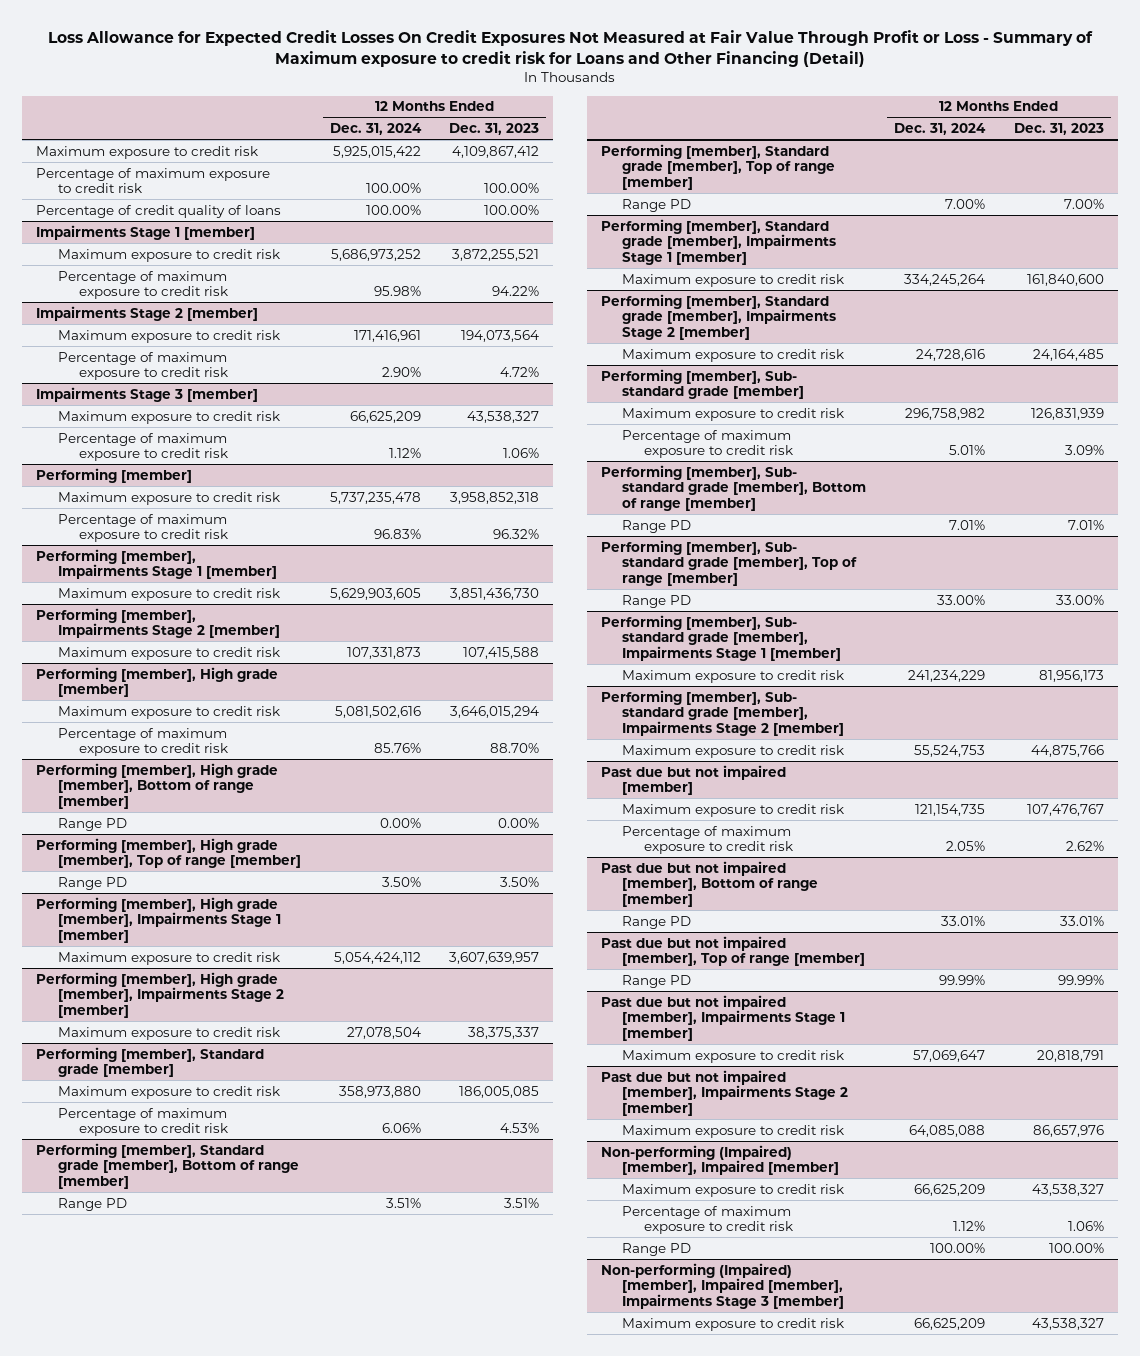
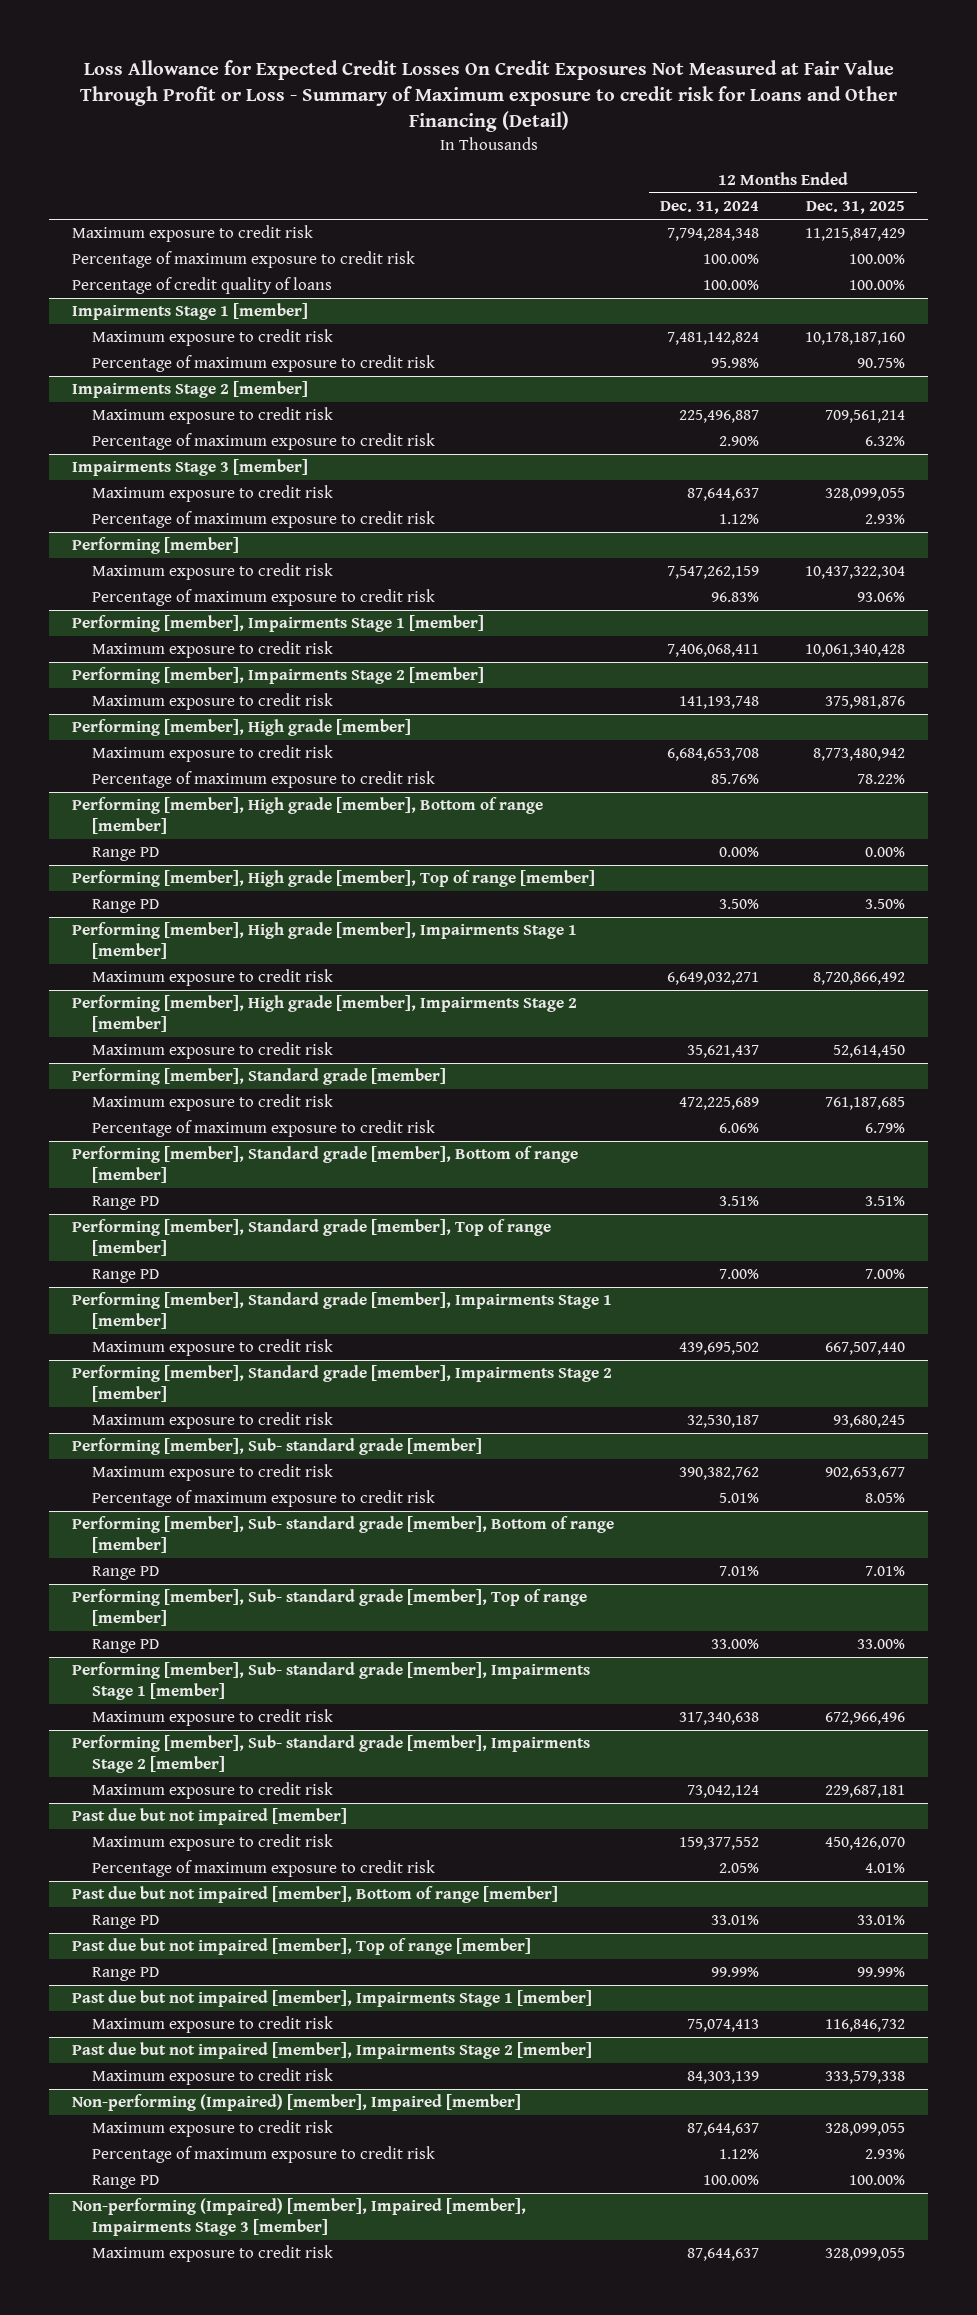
- | 12 Months Ended Dec. 31, 2024 | 12 Months Ended Dec. 31, 2023
+ | 12 Months Ended Dec. 31, 2024 | 12 Months Ended Dec. 31, 2025
- Maximum exposure to credit risk | 5,925,015,422 | 4,109,867,412
+ Maximum exposure to credit risk | 7,794,284,348 | 11,215,847,429
@ Impairments Stage 1 [member]
- Maximum exposure to credit risk | 5,686,973,252 | 3,872,255,521
+ Maximum exposure to credit risk | 7,481,142,824 | 10,178,187,160
@ Impairments Stage 2 [member]
- Maximum exposure to credit risk | 171,416,961 | 194,073,564
+ Maximum exposure to credit risk | 225,496,887 | 709,561,214
@ Impairments Stage 3 [member]
- Maximum exposure to credit risk | 66,625,209 | 43,538,327
+ Maximum exposure to credit risk | 87,644,637 | 328,099,055
@ Performing [member]
- Maximum exposure to credit risk | 5,737,235,478 | 3,958,852,318
+ Maximum exposure to credit risk | 7,547,262,159 | 10,437,322,304
@ Performing [member], Impairments Stage 1 [member]
- Maximum exposure to credit risk | 5,629,903,605 | 3,851,436,730
+ Maximum exposure to credit risk | 7,406,068,411 | 10,061,340,428
@ Performing [member], Impairments Stage 2 [member]
- Maximum exposure to credit risk | 107,331,873 | 107,415,588
+ Maximum exposure to credit risk | 141,193,748 | 375,981,876
@ Performing [member], High grade [member]
- Maximum exposure to credit risk | 5,081,502,616 | 3,646,015,294
+ Maximum exposure to credit risk | 6,684,653,708 | 8,773,480,942
@ Performing [member], High grade [member], Impairments Stage 1 [member]
- Maximum exposure to credit risk | 5,054,424,112 | 3,607,639,957
+ Maximum exposure to credit risk | 6,649,032,271 | 8,720,866,492
@ Performing [member], High grade [member], Impairments Stage 2 [member]
- Maximum exposure to credit risk | 27,078,504 | 38,375,337
+ Maximum exposure to credit risk | 35,621,437 | 52,614,450
@ Performing [member], Standard grade [member]
- Maximum exposure to credit risk | 358,973,880 | 186,005,085
+ Maximum exposure to credit risk | 472,225,689 | 761,187,685
@ Performing [member], Standard grade [member], Impairments Stage 1 [member]
- Maximum exposure to credit risk | 334,245,264 | 161,840,600
+ Maximum exposure to credit risk | 439,695,502 | 667,507,440
@ Performing [member], Standard grade [member], Impairments Stage 2 [member]
- Maximum exposure to credit risk | 24,728,616 | 24,164,485
+ Maximum exposure to credit risk | 32,530,187 | 93,680,245
@ Performing [member], Sub- standard grade [member]
- Maximum exposure to credit risk | 296,758,982 | 126,831,939
+ Maximum exposure to credit risk | 390,382,762 | 902,653,677
@ Performing [member], Sub- standard grade [member], Impairments Stage 1 [member]
- Maximum exposure to credit risk | 241,234,229 | 81,956,173
+ Maximum exposure to credit risk | 317,340,638 | 672,966,496
@ Performing [member], Sub- standard grade [member], Impairments Stage 2 [member]
- Maximum exposure to credit risk | 55,524,753 | 44,875,766
+ Maximum exposure to credit risk | 73,042,124 | 229,687,181
@ Past due but not impaired [member]
- Maximum exposure to credit risk | 121,154,735 | 107,476,767
+ Maximum exposure to credit risk | 159,377,552 | 450,426,070
@ Past due but not impaired [member], Impairments Stage 1 [member]
- Maximum exposure to credit risk | 57,069,647 | 20,818,791
+ Maximum exposure to credit risk | 75,074,413 | 116,846,732
@ Past due but not impaired [member], Impairments Stage 2 [member]
- Maximum exposure to credit risk | 64,085,088 | 86,657,976
+ Maximum exposure to credit risk | 84,303,139 | 333,579,338
@ Non-performing (Impaired) [member], Impaired [member]
- Maximum exposure to credit risk | 66,625,209 | 43,538,327
+ Maximum exposure to credit risk | 87,644,637 | 328,099,055
@ Non-performing (Impaired) [member], Impaired [member], Impairments Stage 3 [member]
- Maximum exposure to credit risk | 66,625,209 | 43,538,327
+ Maximum exposure to credit risk | 87,644,637 | 328,099,055

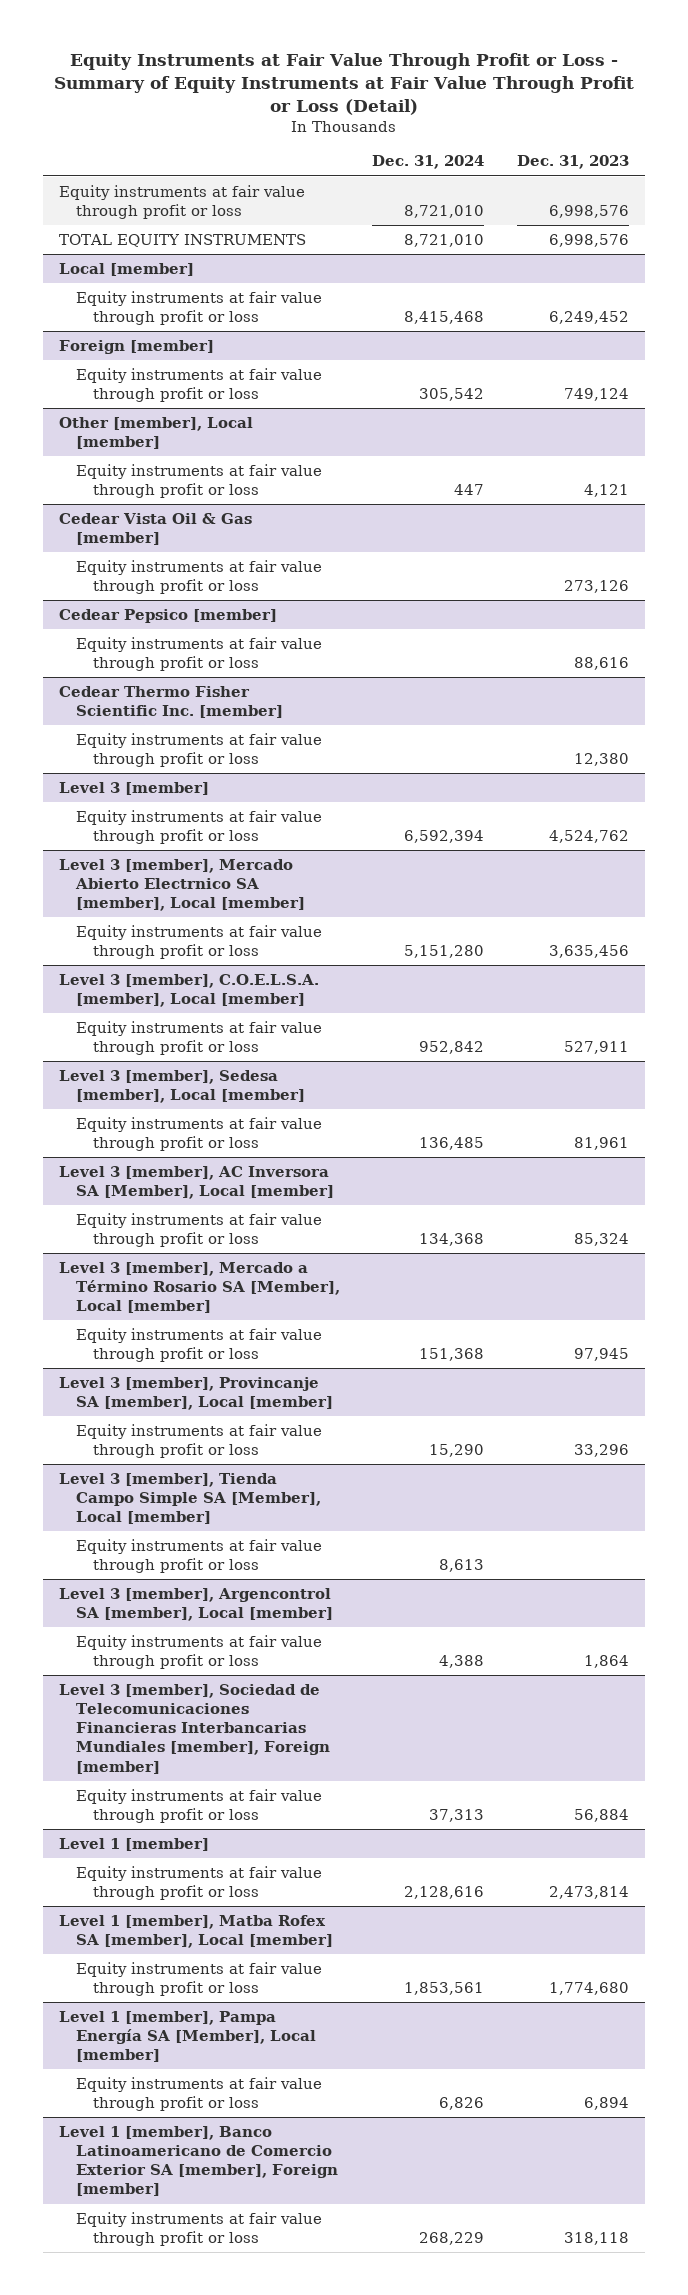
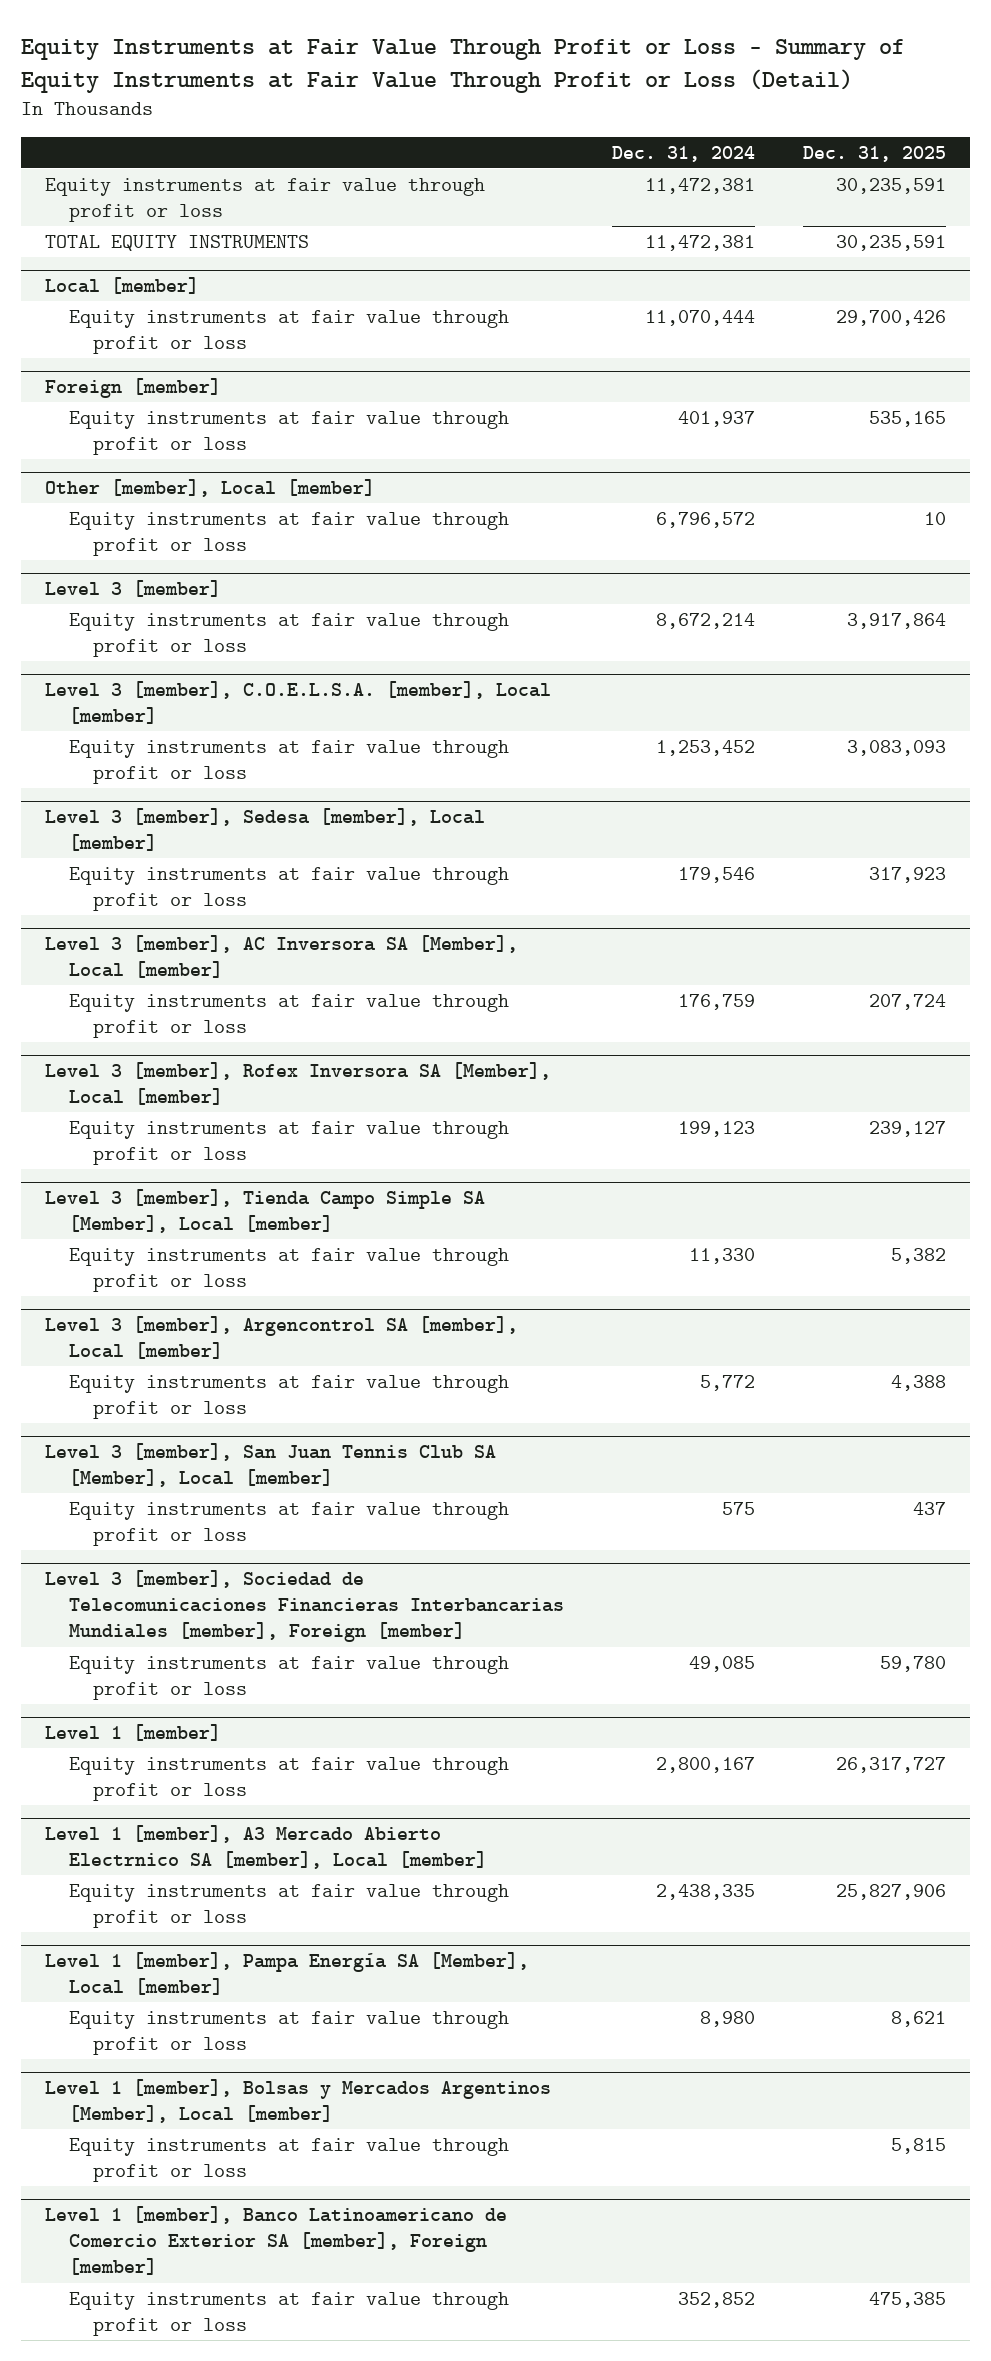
- | Dec. 31, 2024 | Dec. 31, 2023
+ | Dec. 31, 2024 | Dec. 31, 2025
- Equity instruments at fair value through profit or loss | 8,721,010 | 6,998,576
- TOTAL EQUITY INSTRUMENTS | 8,721,010 | 6,998,576
+ Equity instruments at fair value through profit or loss | 11,472,381 | 30,235,591
+ TOTAL EQUITY INSTRUMENTS | 11,472,381 | 30,235,591
@ Local [member]
- Equity instruments at fair value through profit or loss | 8,415,468 | 6,249,452
+ Equity instruments at fair value through profit or loss | 11,070,444 | 29,700,426
@ Foreign [member]
- Equity instruments at fair value through profit or loss | 305,542 | 749,124
+ Equity instruments at fair value through profit or loss | 401,937 | 535,165
@ Other [member], Local [member]
- Equity instruments at fair value through profit or loss | 447 | 4,121
- Cedear Vista Oil & Gas [member]
- Equity instruments at fair value through profit or loss | | 273,126
- Cedear Pepsico [member]
- Equity instruments at fair value through profit or loss | | 88,616
- Cedear Thermo Fisher Scientific Inc. [member]
- Equity instruments at fair value through profit or loss | | 12,380
@ Other [member], Local [member]
+ Equity instruments at fair value through profit or loss | 6,796,572 | 10
@ Level 3 [member]
- Equity instruments at fair value through profit or loss | 6,592,394 | 4,524,762
- Level 3 [member], Mercado Abierto Electrnico SA [member], Local [member]
- Equity instruments at fair value through profit or loss | 5,151,280 | 3,635,456
@ Level 3 [member]
+ Equity instruments at fair value through profit or loss | 8,672,214 | 3,917,864
@ Level 3 [member], C.O.E.L.S.A. [member], Local [member]
- Equity instruments at fair value through profit or loss | 952,842 | 527,911
+ Equity instruments at fair value through profit or loss | 1,253,452 | 3,083,093
@ Level 3 [member], Sedesa [member], Local [member]
- Equity instruments at fair value through profit or loss | 136,485 | 81,961
+ Equity instruments at fair value through profit or loss | 179,546 | 317,923
@ Level 3 [member], AC Inversora SA [Member], Local [member]
- Equity instruments at fair value through profit or loss | 134,368 | 85,324
- Level 3 [member], Mercado a Término Rosario SA [Member], Local [member]
- Equity instruments at fair value through profit or loss | 151,368 | 97,945
- Level 3 [member], Provincanje SA [member], Local [member]
- Equity instruments at fair value through profit or loss | 15,290 | 33,296
@ Level 3 [member], AC Inversora SA [Member], Local [member]
+ Equity instruments at fair value through profit or loss | 176,759 | 207,724
+ Level 3 [member], Rofex Inversora SA [Member], Local [member]
+ Equity instruments at fair value through profit or loss | 199,123 | 239,127
@ Level 3 [member], Tienda Campo Simple SA [Member], Local [member]
- Equity instruments at fair value through profit or loss | 8,613 |
+ Equity instruments at fair value through profit or loss | 11,330 | 5,382
@ Level 3 [member], Argencontrol SA [member], Local [member]
- Equity instruments at fair value through profit or loss | 4,388 | 1,864
+ Equity instruments at fair value through profit or loss | 5,772 | 4,388
+ Level 3 [member], San Juan Tennis Club SA [Member], Local [member]
+ Equity instruments at fair value through profit or loss | 575 | 437
@ Level 3 [member], Sociedad de Telecomunicaciones Financieras Interbancarias Mundiales [member], Foreign [member]
- Equity instruments at fair value through profit or loss | 37,313 | 56,884
+ Equity instruments at fair value through profit or loss | 49,085 | 59,780
@ Level 1 [member]
- Equity instruments at fair value through profit or loss | 2,128,616 | 2,473,814
- Level 1 [member], Matba Rofex SA [member], Local [member]
- Equity instruments at fair value through profit or loss | 1,853,561 | 1,774,680
@ Level 1 [member]
+ Equity instruments at fair value through profit or loss | 2,800,167 | 26,317,727
+ Level 1 [member], A3 Mercado Abierto Electrnico SA [member], Local [member]
+ Equity instruments at fair value through profit or loss | 2,438,335 | 25,827,906
@ Level 1 [member], Pampa Energía SA [Member], Local [member]
- Equity instruments at fair value through profit or loss | 6,826 | 6,894
+ Equity instruments at fair value through profit or loss | 8,980 | 8,621
+ Level 1 [member], Bolsas y Mercados Argentinos [Member], Local [member]
+ Equity instruments at fair value through profit or loss | | 5,815
@ Level 1 [member], Banco Latinoamericano de Comercio Exterior SA [member], Foreign [member]
- Equity instruments at fair value through profit or loss | 268,229 | 318,118
+ Equity instruments at fair value through profit or loss | 352,852 | 475,385

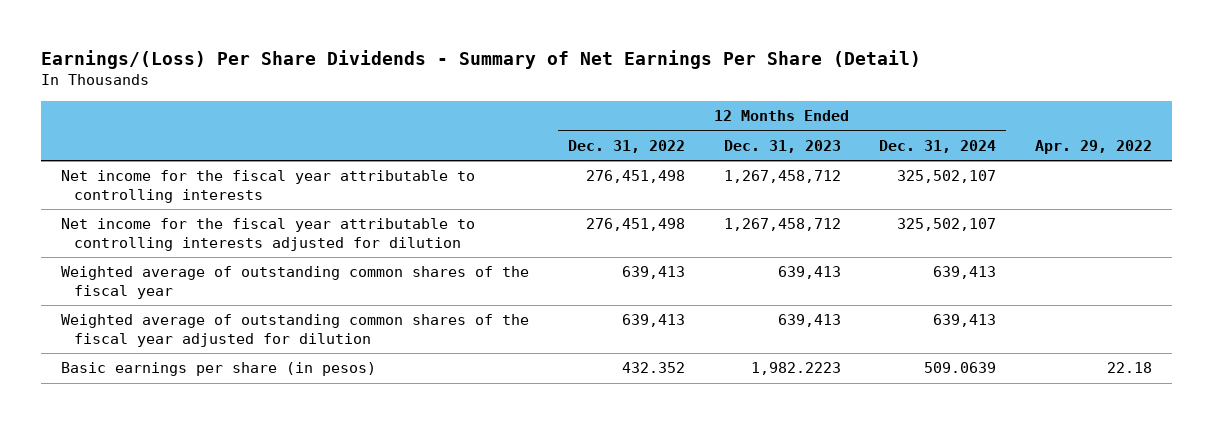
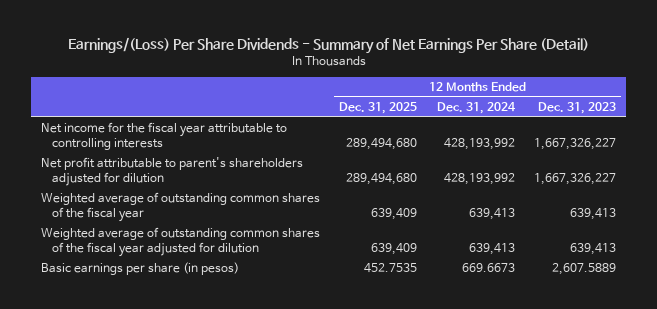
- | 12 Months Ended Dec. 31, 2022 | 12 Months Ended Dec. 31, 2023 | 12 Months Ended Dec. 31, 2024 | Apr. 29, 2022
+ | 12 Months Ended Dec. 31, 2025 | 12 Months Ended Dec. 31, 2024 | 12 Months Ended Dec. 31, 2023
- Net income for the fiscal year attributable to controlling interests | 276,451,498 | 1,267,458,712 | 325,502,107 |
- Net income for the fiscal year attributable to controlling interests adjusted for dilution | 276,451,498 | 1,267,458,712 | 325,502,107 |
+ Net income for the fiscal year attributable to controlling interests | 289,494,680 | 428,193,992 | 1,667,326,227
+ Net profit attributable to parent's shareholders adjusted for dilution | 289,494,680 | 428,193,992 | 1,667,326,227
- Basic earnings per share (in pesos) | 432.352 | 1,982.2223 | 509.0639 | 22.18
+ Basic earnings per share (in pesos) | 452.7535 | 669.6673 | 2,607.5889

